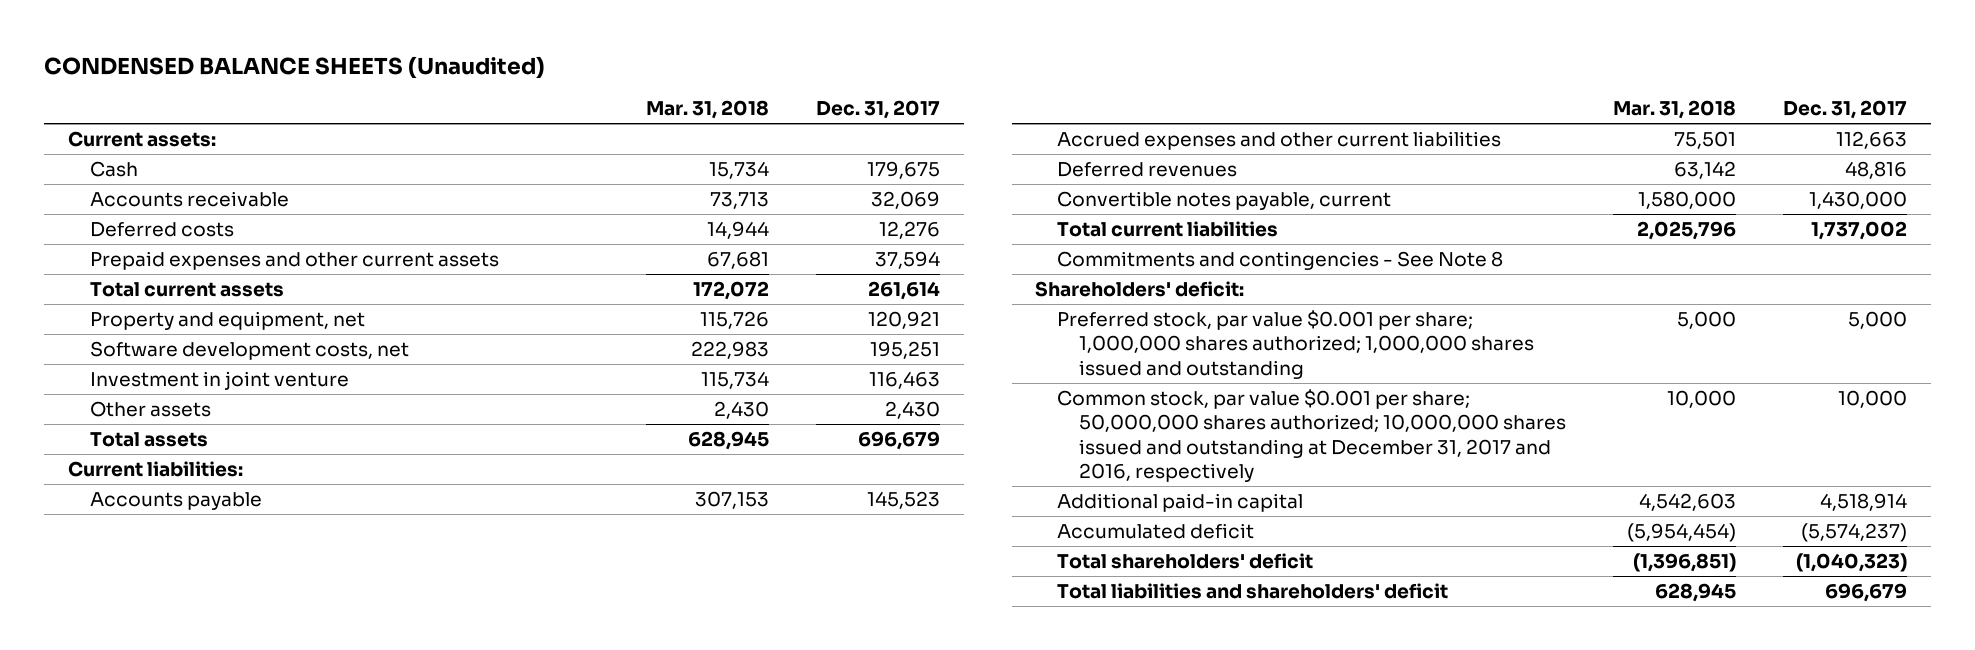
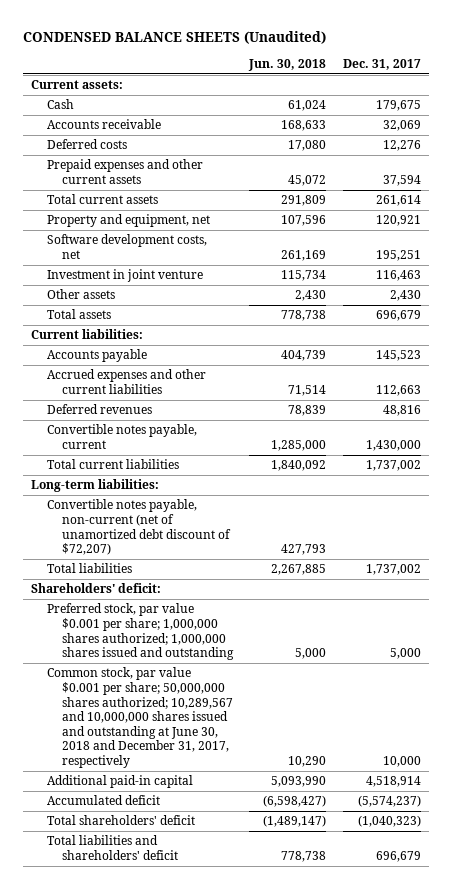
- | Mar. 31, 2018 | Dec. 31, 2017
+ | Jun. 30, 2018 | Dec. 31, 2017
- Commitments and contingencies - See Note 8
+ Long-term liabilities:
+ Convertible notes payable, non-current (net of unamortized debt discount of $72,207) | 427,793 |
+ Total liabilities | 2,267,885 | 1,737,002
- Common stock, par value $0.001 per share; 50,000,000 shares authorized; 10,000,000 shares issued and outstanding at December 31, 2017 and 2016, respectively | 10,000 | 10,000
+ Common stock, par value $0.001 per share; 50,000,000 shares authorized; 10,289,567 and 10,000,000 shares issued and outstanding at June 30, 2018 and December 31, 2017, respectively | 10,290 | 10,000

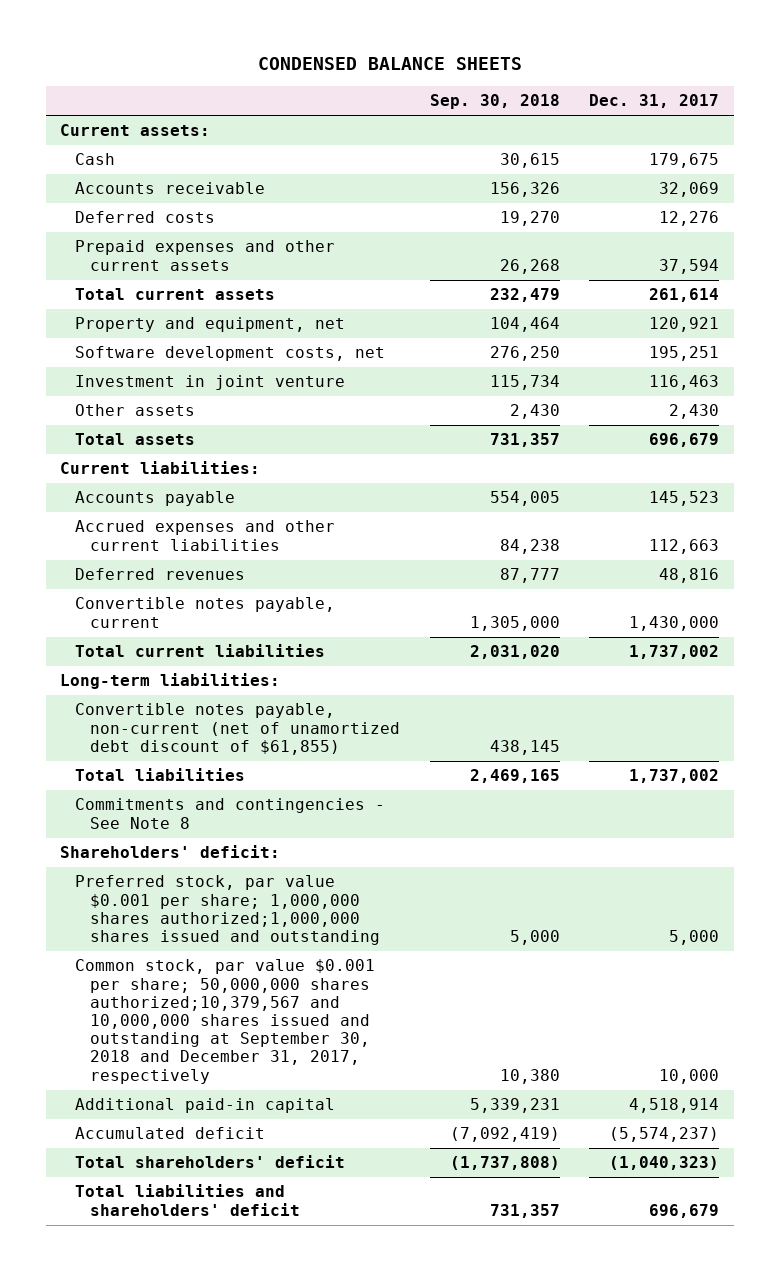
- CONDENSED BALANCE SHEETS (Unaudited)
+ CONDENSED BALANCE SHEETS
- | Jun. 30, 2018 | Dec. 31, 2017
+ | Sep. 30, 2018 | Dec. 31, 2017
- Convertible notes payable, non-current (net of unamortized debt discount of $72,207) | 427,793 |
+ Convertible notes payable, non-current (net of unamortized debt discount of $61,855) | 438,145 |
+ Commitments and contingencies - See Note 8
- Preferred stock, par value $0.001 per share; 1,000,000 shares authorized; 1,000,000 shares issued and outstanding | 5,000 | 5,000
- Common stock, par value $0.001 per share; 50,000,000 shares authorized; 10,289,567 and 10,000,000 shares issued and outstanding at June 30, 2018 and December 31, 2017, respectively | 10,290 | 10,000
+ Preferred stock, par value $0.001 per share; 1,000,000 shares authorized;1,000,000 shares issued and outstanding | 5,000 | 5,000
+ Common stock, par value $0.001 per share; 50,000,000 shares authorized;10,379,567 and 10,000,000 shares issued and outstanding at September 30, 2018 and December 31, 2017, respectively | 10,380 | 10,000

